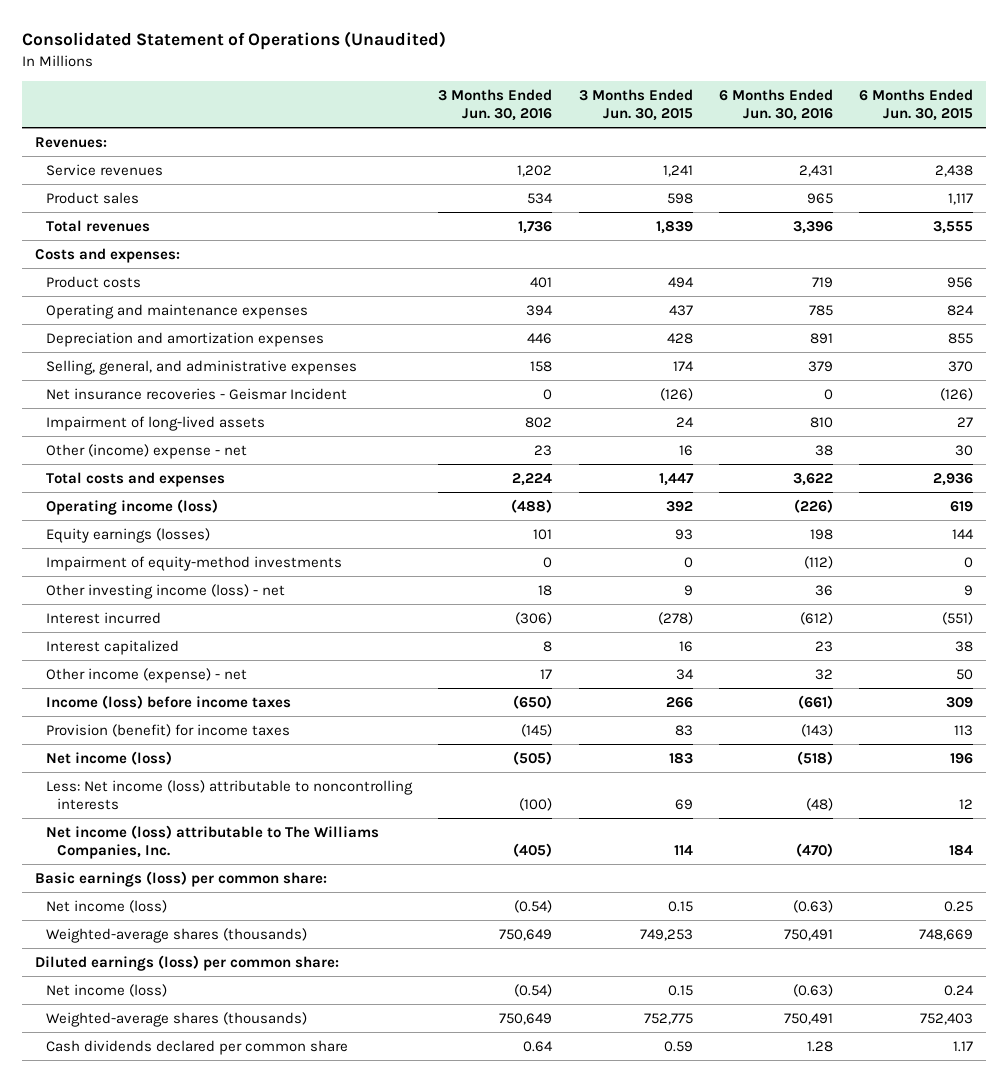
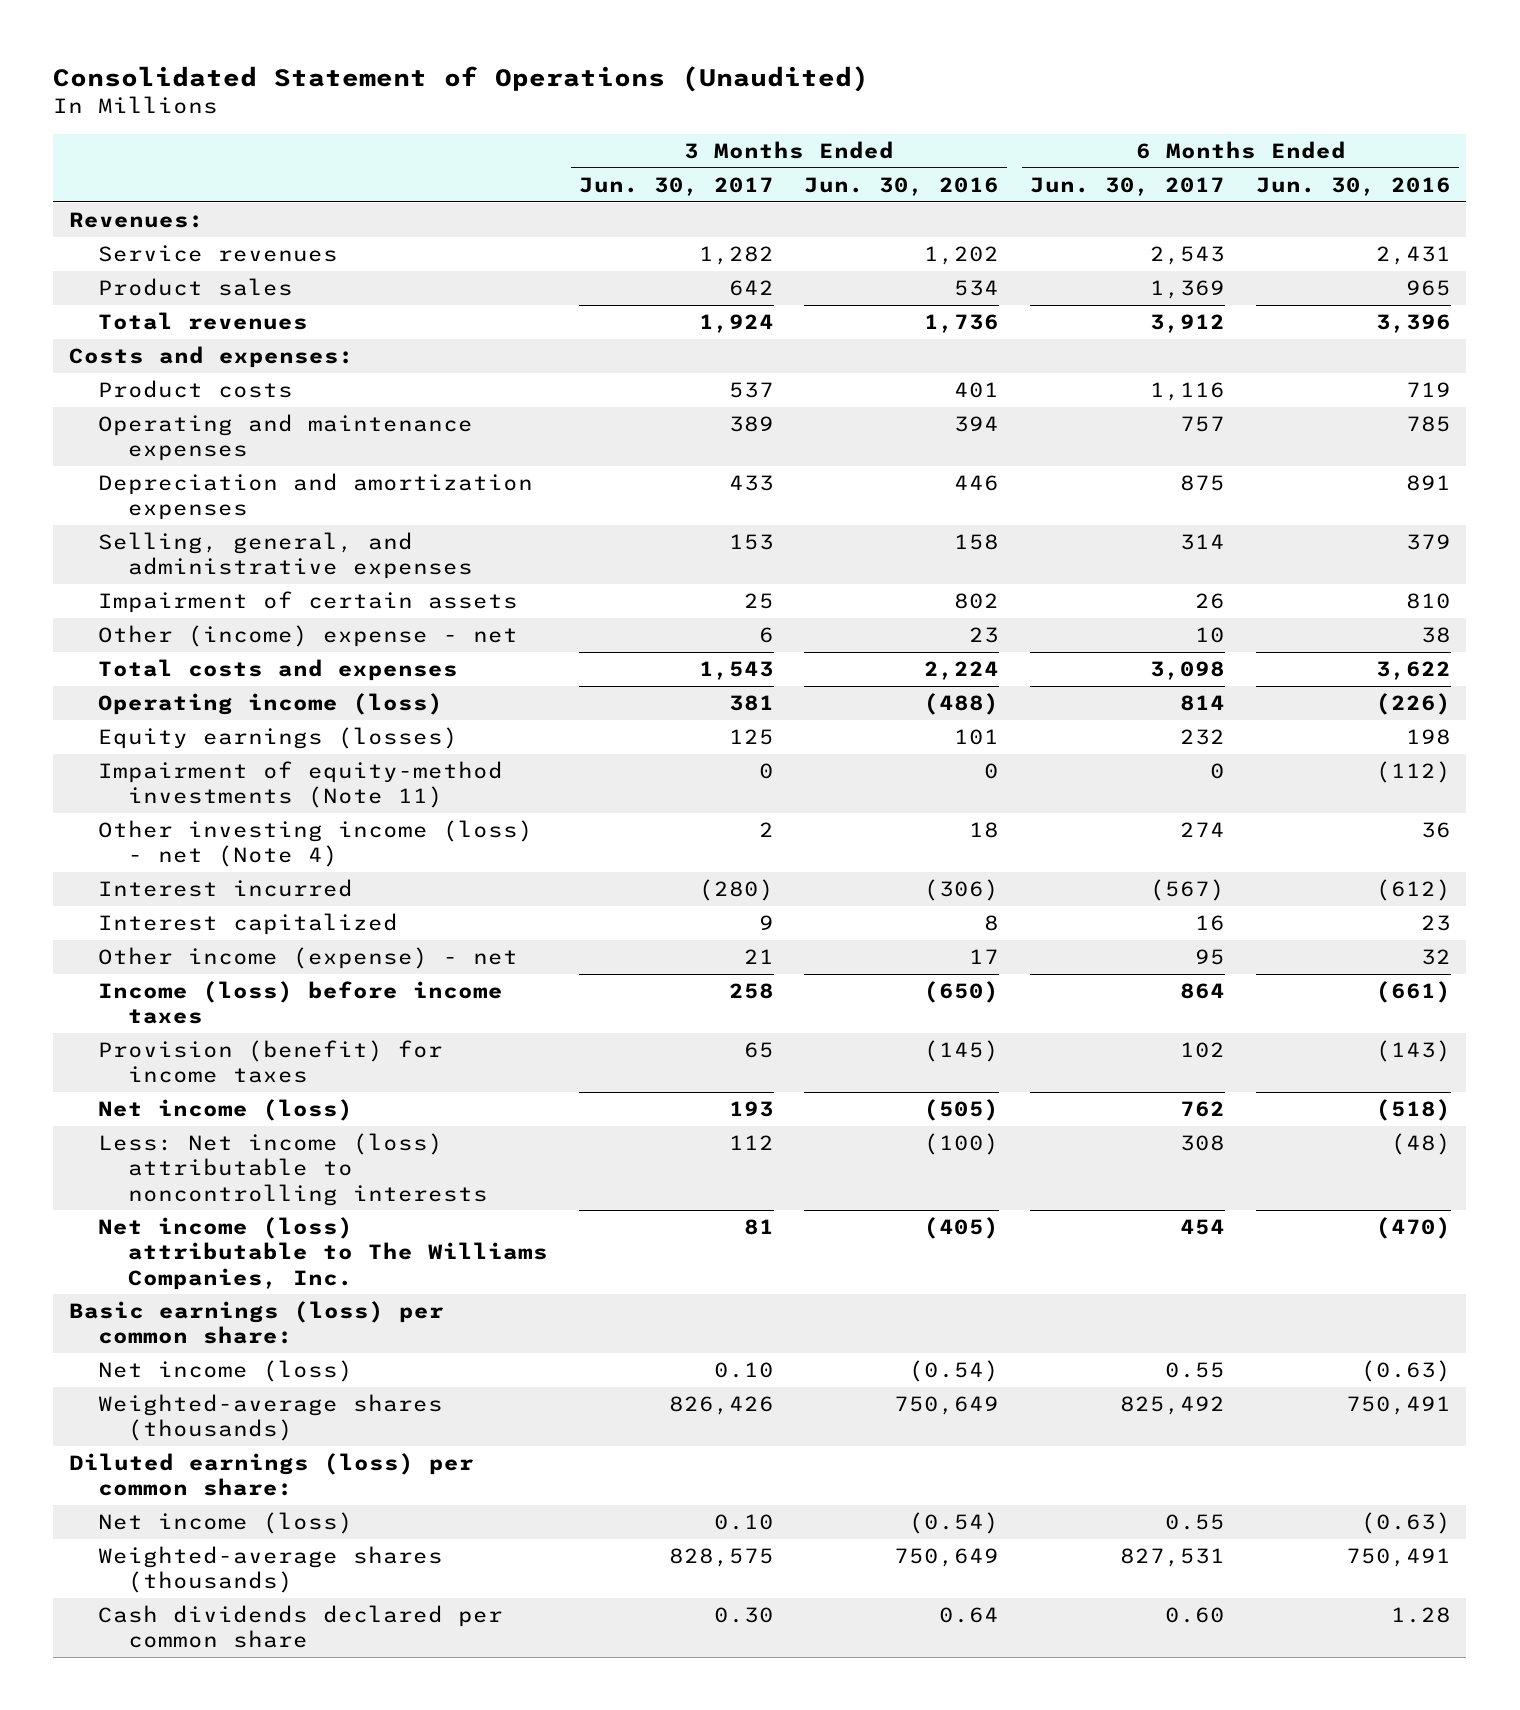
- | 3 Months Ended Jun. 30, 2016 | 3 Months Ended Jun. 30, 2015 | 6 Months Ended Jun. 30, 2016 | 6 Months Ended Jun. 30, 2015
+ | 3 Months Ended Jun. 30, 2017 | 3 Months Ended Jun. 30, 2016 | 6 Months Ended Jun. 30, 2017 | 6 Months Ended Jun. 30, 2016
- Net insurance recoveries - Geismar Incident | 0 | (126) | 0 | (126)
- Impairment of long-lived assets | 802 | 24 | 810 | 27
+ Impairment of certain assets | 25 | 802 | 26 | 810
- Impairment of equity-method investments | 0 | 0 | (112) | 0
- Other investing income (loss) - net | 18 | 9 | 36 | 9
+ Impairment of equity-method investments (Note 11) | 0 | 0 | 0 | (112)
+ Other investing income (loss) - net (Note 4) | 2 | 18 | 274 | 36

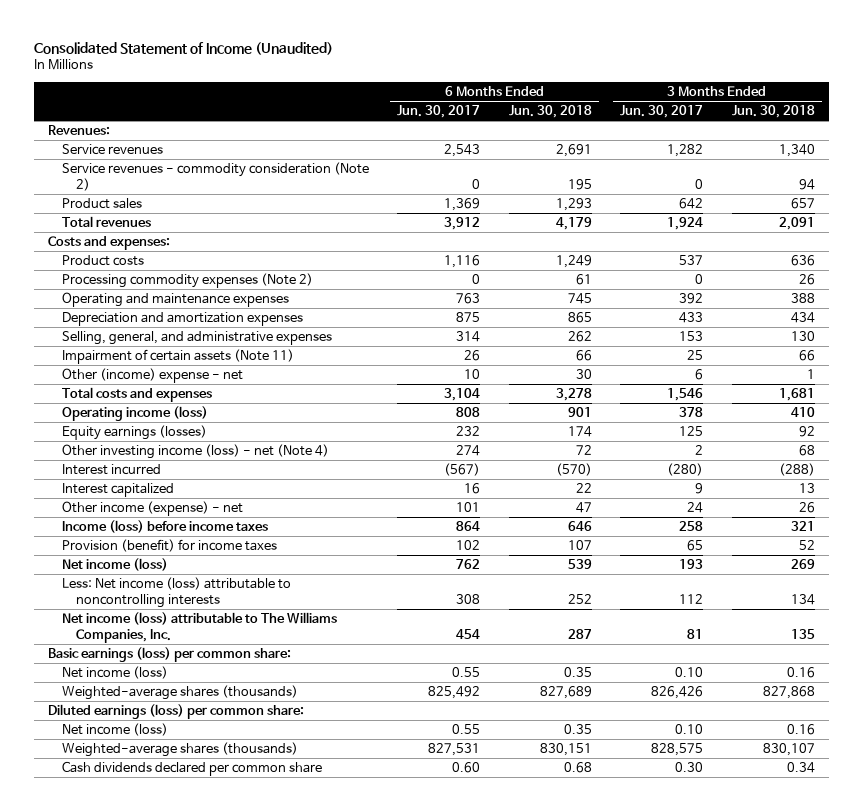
- Consolidated Statement of Operations (Unaudited)
+ Consolidated Statement of Income (Unaudited)
- | 3 Months Ended Jun. 30, 2017 | 3 Months Ended Jun. 30, 2016 | 6 Months Ended Jun. 30, 2017 | 6 Months Ended Jun. 30, 2016
+ | 6 Months Ended Jun. 30, 2017 | 6 Months Ended Jun. 30, 2018 | 3 Months Ended Jun. 30, 2017 | 3 Months Ended Jun. 30, 2018
+ Service revenues - commodity consideration (Note 2) | 0 | 195 | 0 | 94
- Operating and maintenance expenses | 389 | 394 | 757 | 785
+ Processing commodity expenses (Note 2) | 0 | 61 | 0 | 26
+ Operating and maintenance expenses | 763 | 745 | 392 | 388
- Impairment of certain assets | 25 | 802 | 26 | 810
+ Impairment of certain assets (Note 11) | 26 | 66 | 25 | 66
- Total costs and expenses | 1,543 | 2,224 | 3,098 | 3,622
- Operating income (loss) | 381 | (488) | 814 | (226)
+ Total costs and expenses | 3,104 | 3,278 | 1,546 | 1,681
+ Operating income (loss) | 808 | 901 | 378 | 410
- Impairment of equity-method investments (Note 11) | 0 | 0 | 0 | (112)
- Other income (expense) - net | 21 | 17 | 95 | 32
+ Other income (expense) - net | 101 | 47 | 24 | 26

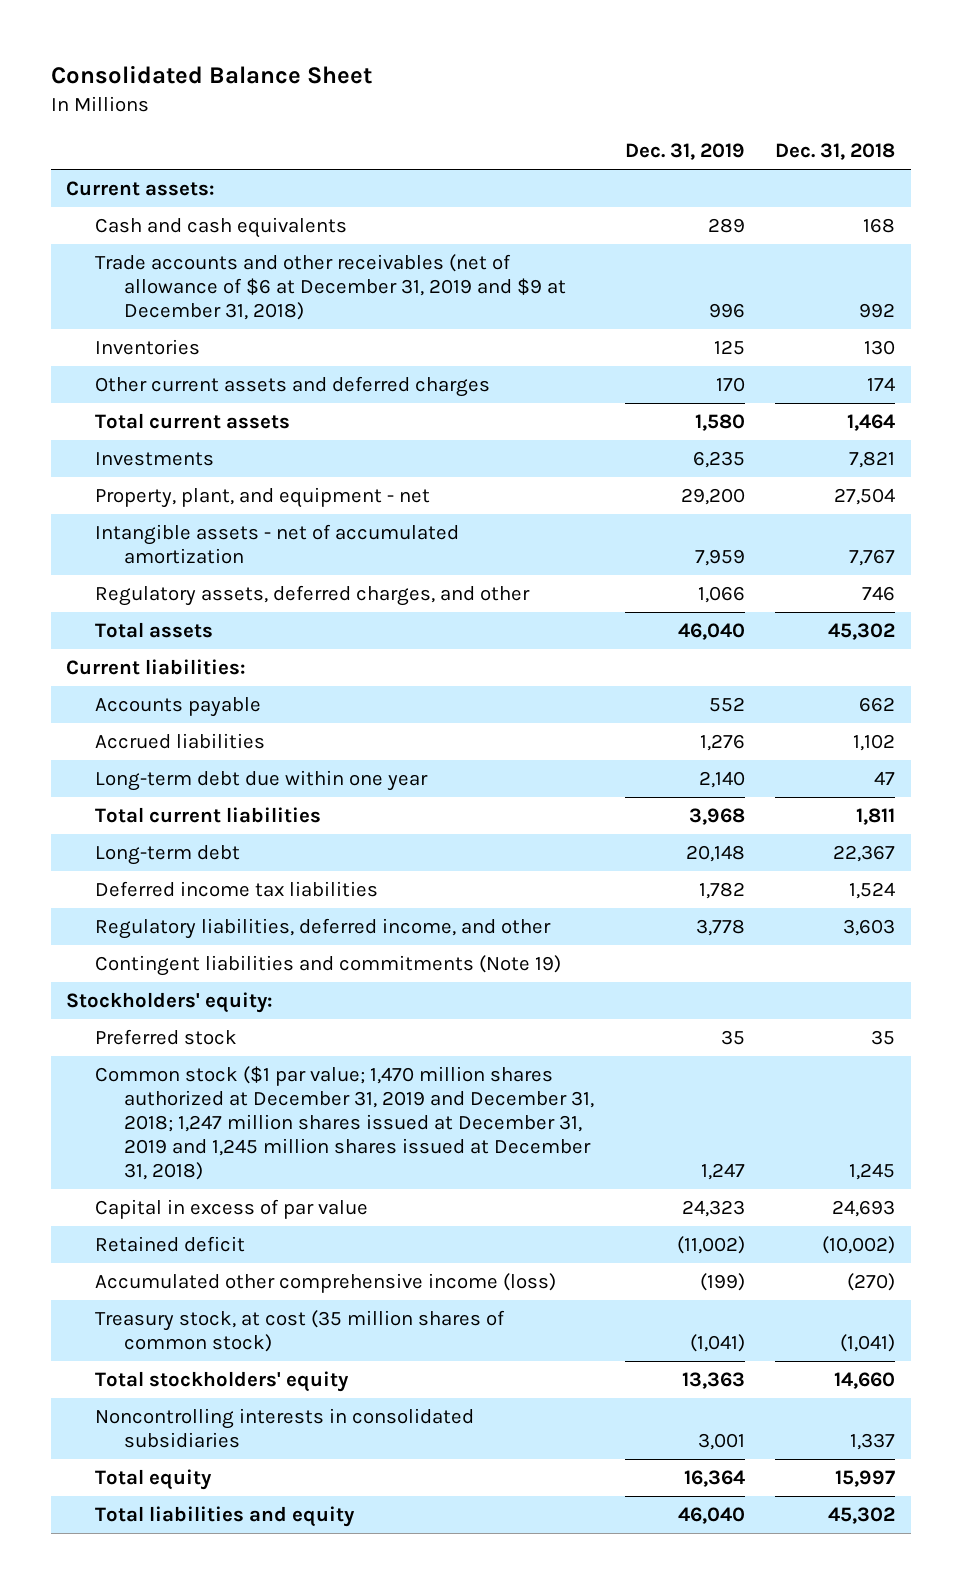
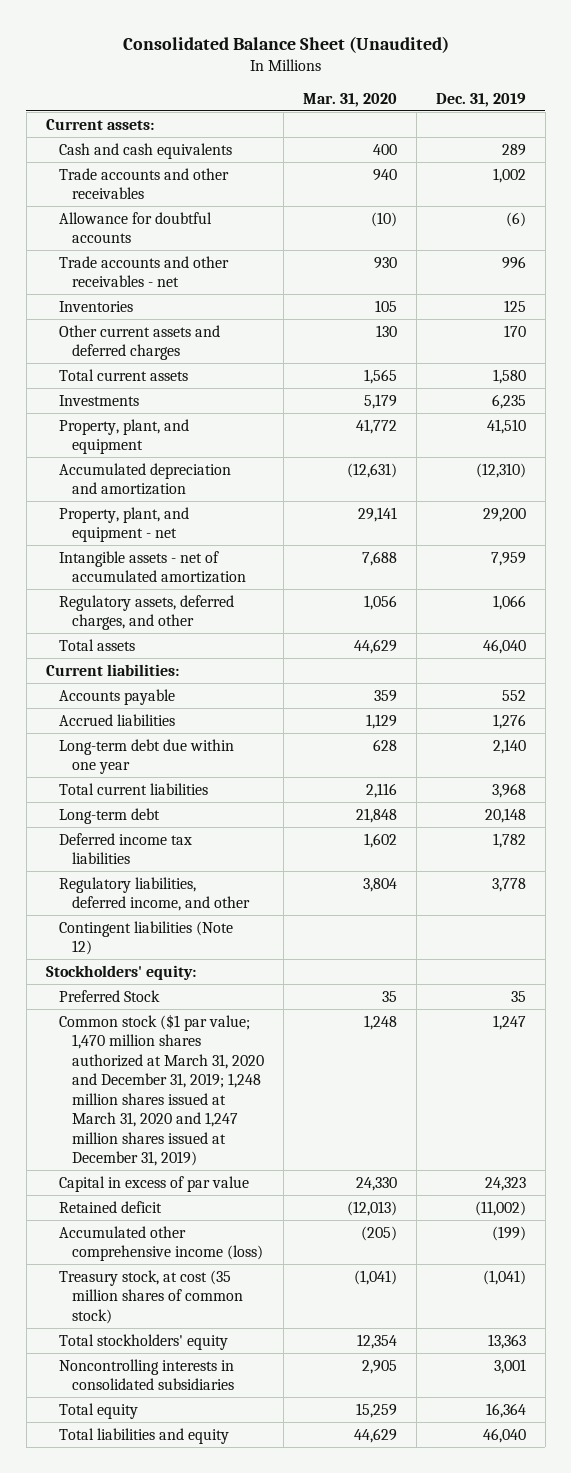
- Consolidated Balance Sheet
+ Consolidated Balance Sheet (Unaudited)
- | Dec. 31, 2019 | Dec. 31, 2018
+ | Mar. 31, 2020 | Dec. 31, 2019
- Trade accounts and other receivables (net of allowance of $6 at December 31, 2019 and $9 at December 31, 2018) | 996 | 992
+ Trade accounts and other receivables | 940 | 1,002
+ Allowance for doubtful accounts | (10) | (6)
+ Trade accounts and other receivables - net | 930 | 996
+ Property, plant, and equipment | 41,772 | 41,510
+ Accumulated depreciation and amortization | (12,631) | (12,310)
- Contingent liabilities and commitments (Note 19)
+ Contingent liabilities (Note 12)
- Preferred stock | 35 | 35
- Common stock ($1 par value; 1,470 million shares authorized at December 31, 2019 and December 31, 2018; 1,247 million shares issued at December 31, 2019 and 1,245 million shares issued at December 31, 2018) | 1,247 | 1,245
+ Preferred Stock | 35 | 35
+ Common stock ($1 par value; 1,470 million shares authorized at March 31, 2020 and December 31, 2019; 1,248 million shares issued at March 31, 2020 and 1,247 million shares issued at December 31, 2019) | 1,248 | 1,247

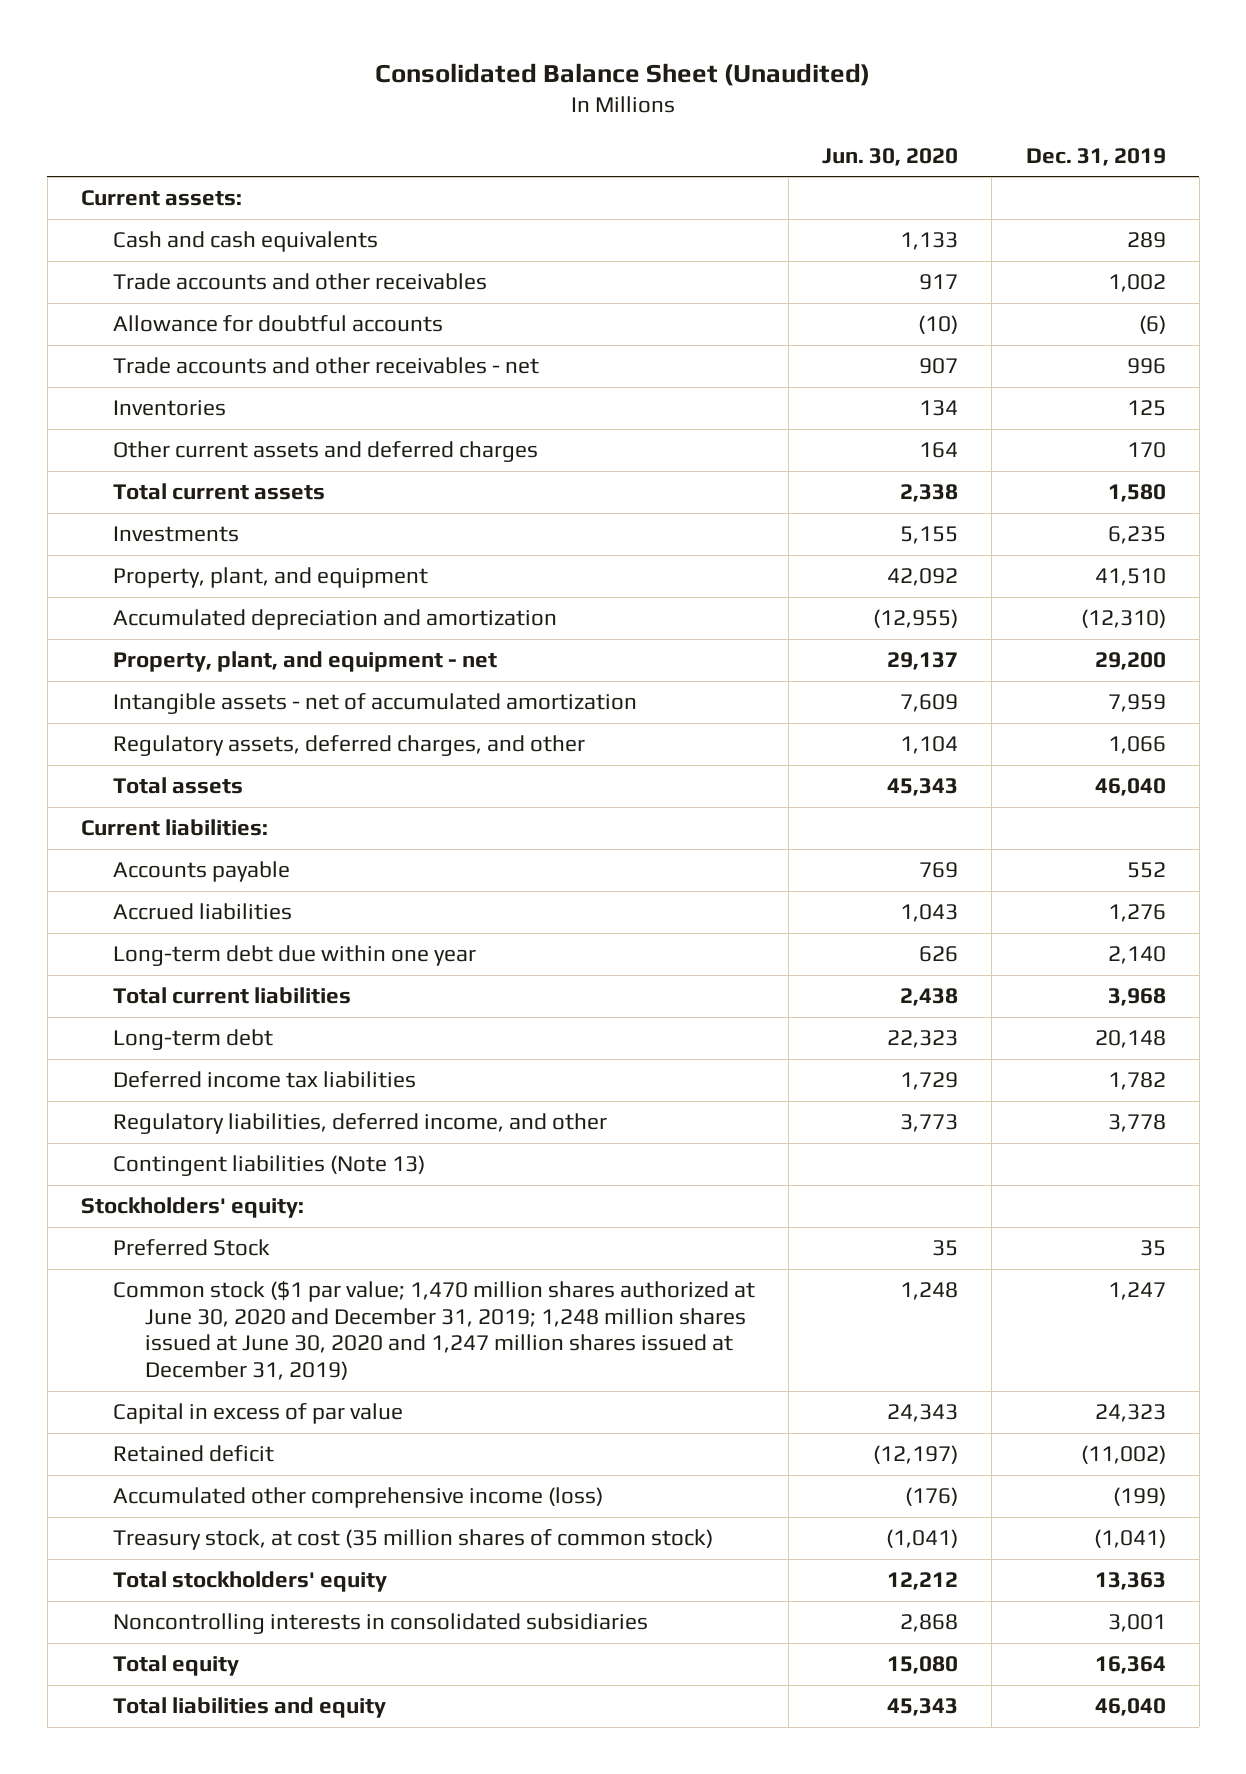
- | Mar. 31, 2020 | Dec. 31, 2019
+ | Jun. 30, 2020 | Dec. 31, 2019
- Contingent liabilities (Note 12)
+ Contingent liabilities (Note 13)
- Common stock ($1 par value; 1,470 million shares authorized at March 31, 2020 and December 31, 2019; 1,248 million shares issued at March 31, 2020 and 1,247 million shares issued at December 31, 2019) | 1,248 | 1,247
+ Common stock ($1 par value; 1,470 million shares authorized at June 30, 2020 and December 31, 2019; 1,248 million shares issued at June 30, 2020 and 1,247 million shares issued at December 31, 2019) | 1,248 | 1,247

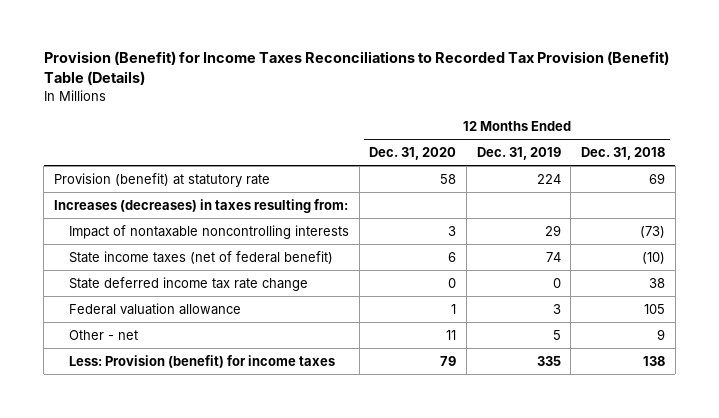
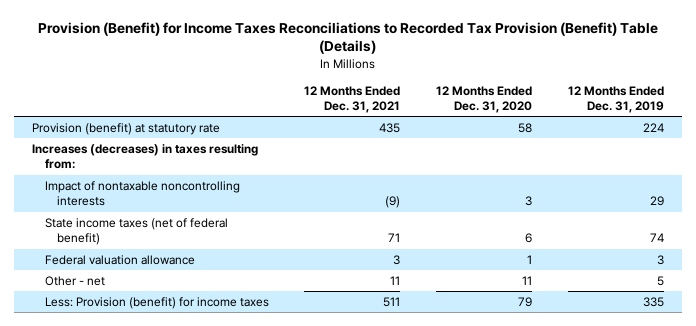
- | 12 Months Ended Dec. 31, 2020 | 12 Months Ended Dec. 31, 2019 | 12 Months Ended Dec. 31, 2018
+ | 12 Months Ended Dec. 31, 2021 | 12 Months Ended Dec. 31, 2020 | 12 Months Ended Dec. 31, 2019
- State deferred income tax rate change | 0 | 0 | 38

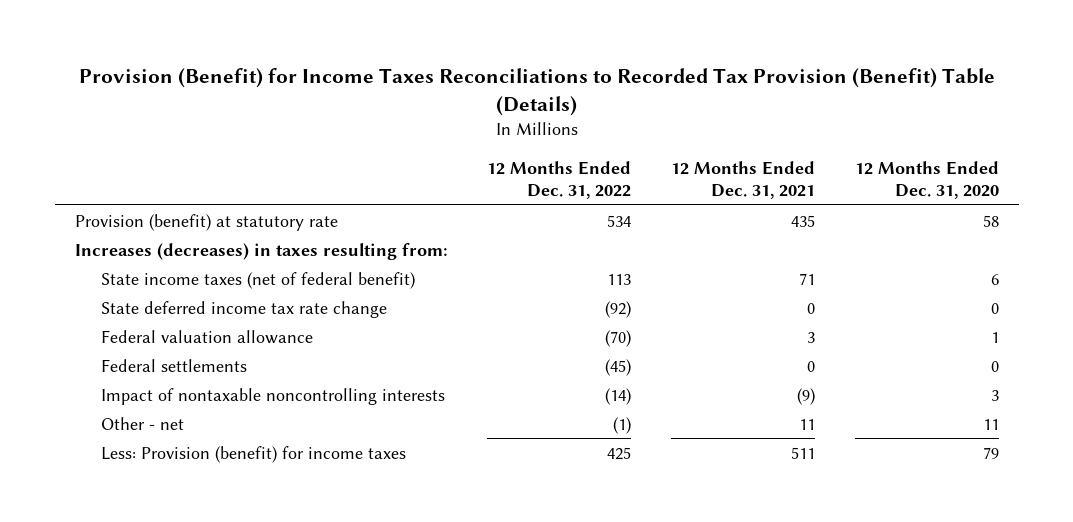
- | 12 Months Ended Dec. 31, 2021 | 12 Months Ended Dec. 31, 2020 | 12 Months Ended Dec. 31, 2019
+ | 12 Months Ended Dec. 31, 2022 | 12 Months Ended Dec. 31, 2021 | 12 Months Ended Dec. 31, 2020
+ State deferred income tax rate change | (92) | 0 | 0
+ Federal settlements | (45) | 0 | 0
moved down: Impact of nontaxable noncontrolling interests | (14) | (9) | 3

